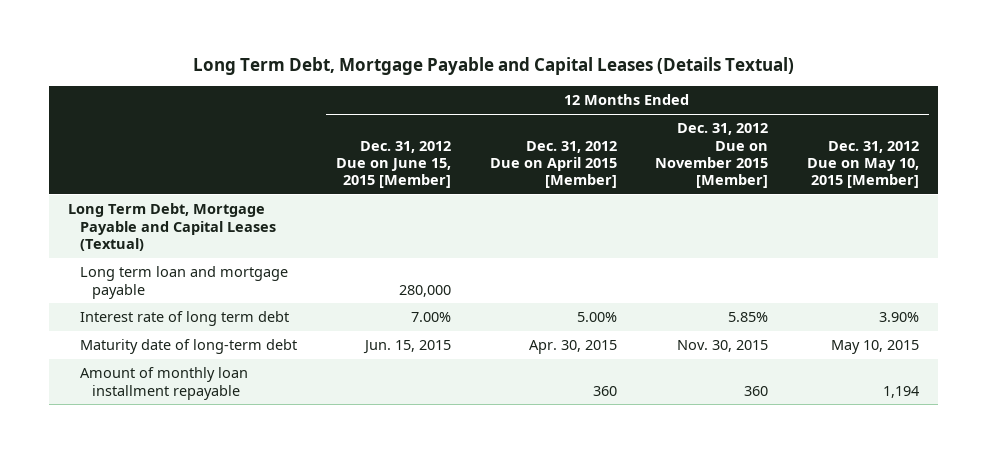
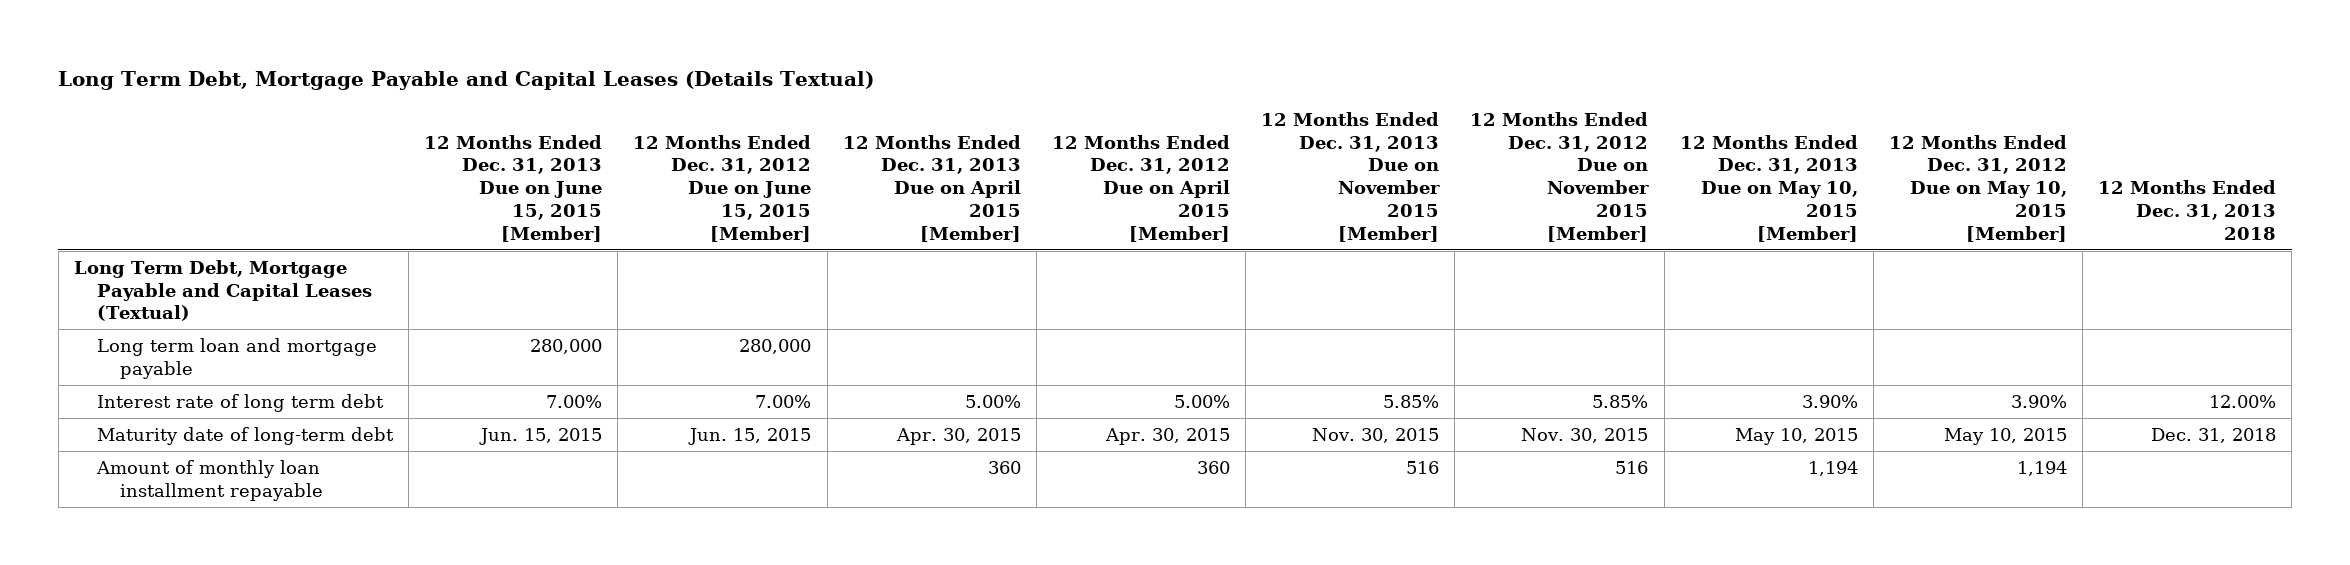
- | 12 Months Ended Dec. 31, 2012 Due on June 15, 2015 [Member] | 12 Months Ended Dec. 31, 2012 Due on April 2015 [Member] | 12 Months Ended Dec. 31, 2012 Due on November 2015 [Member] | 12 Months Ended Dec. 31, 2012 Due on May 10, 2015 [Member]
+ | 12 Months Ended Dec. 31, 2013 Due on June 15, 2015 [Member] | 12 Months Ended Dec. 31, 2012 Due on June 15, 2015 [Member] | 12 Months Ended Dec. 31, 2013 Due on April 2015 [Member] | 12 Months Ended Dec. 31, 2012 Due on April 2015 [Member] | 12 Months Ended Dec. 31, 2013 Due on November 2015 [Member] | 12 Months Ended Dec. 31, 2012 Due on November 2015 [Member] | 12 Months Ended Dec. 31, 2013 Due on May 10, 2015 [Member] | 12 Months Ended Dec. 31, 2012 Due on May 10, 2015 [Member] | 12 Months Ended Dec. 31, 2013 2018
- Amount of monthly loan installment repayable | | 360 | 360 | 1,194
+ Amount of monthly loan installment repayable | | | 360 | 360 | 516 | 516 | 1,194 | 1,194 |

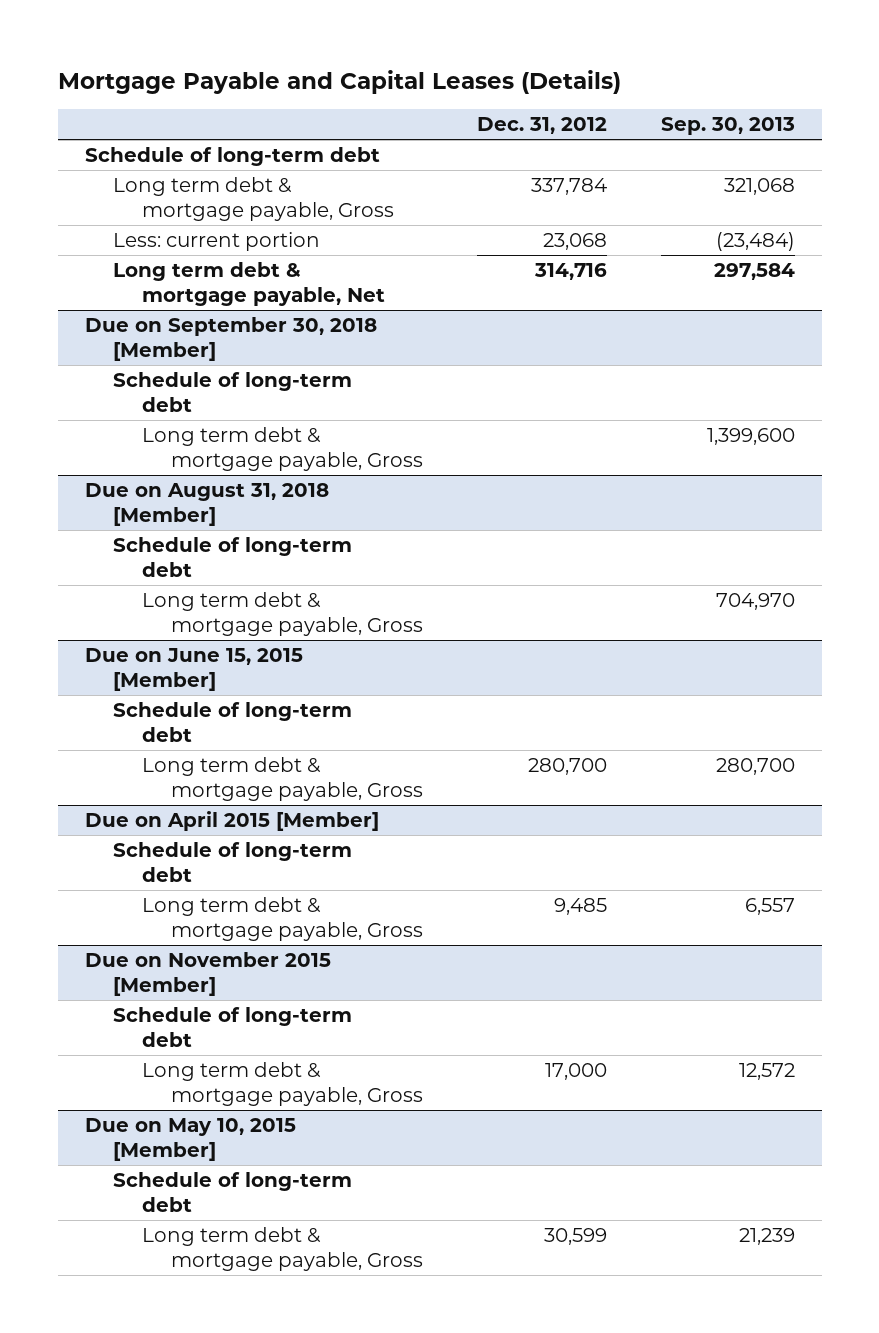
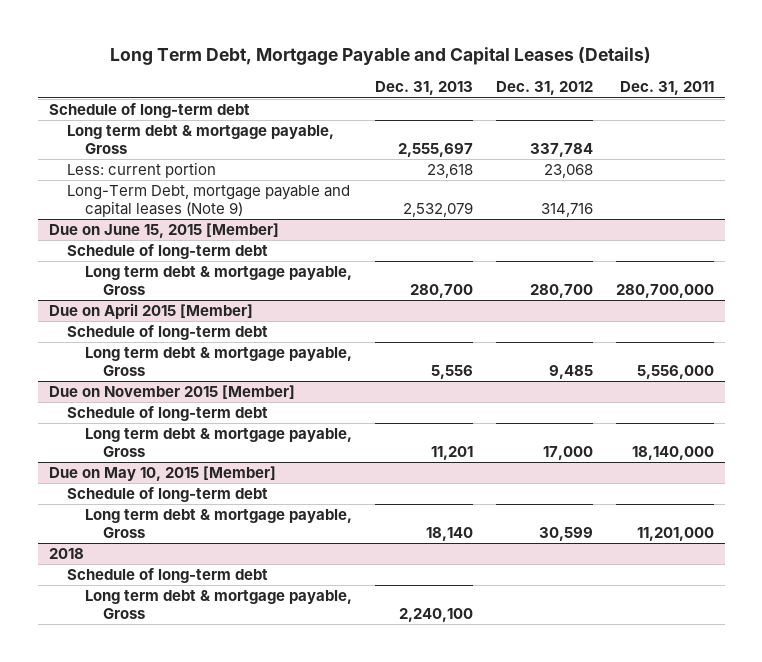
- Mortgage Payable and Capital Leases (Details)
+ Long Term Debt, Mortgage Payable and Capital Leases (Details)
- | Dec. 31, 2012 | Sep. 30, 2013
+ | Dec. 31, 2013 | Dec. 31, 2012 | Dec. 31, 2011
- Long term debt & mortgage payable, Net | 314,716 | 297,584
- Due on September 30, 2018 [Member]
- Schedule of long-term debt
- Long term debt & mortgage payable, Gross | | 1,399,600
- Due on August 31, 2018 [Member]
- Schedule of long-term debt
- Long term debt & mortgage payable, Gross | | 704,970
+ Long-Term Debt, mortgage payable and capital leases (Note 9) | 2,532,079 | 314,716 |
+ 2018
+ Schedule of long-term debt
+ Long term debt & mortgage payable, Gross | 2,240,100 | |

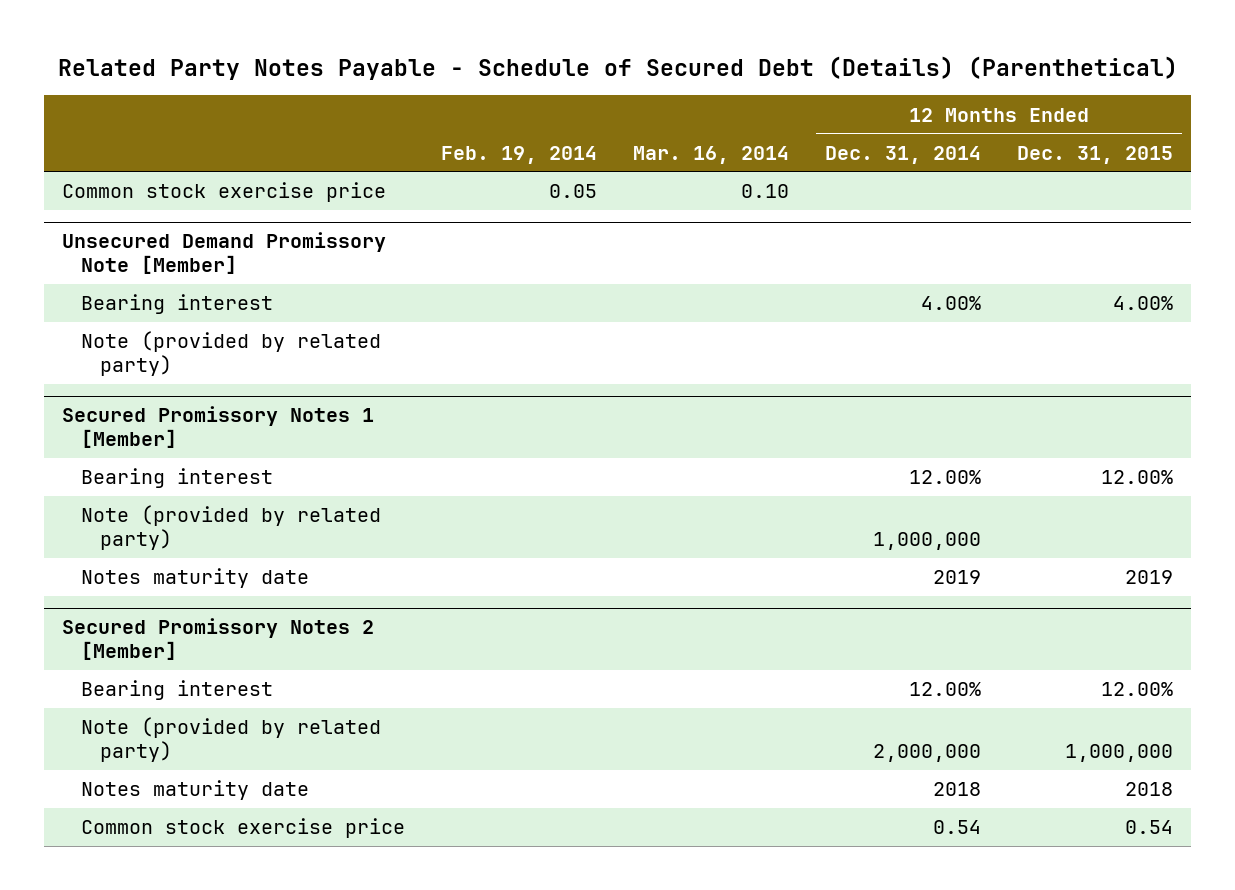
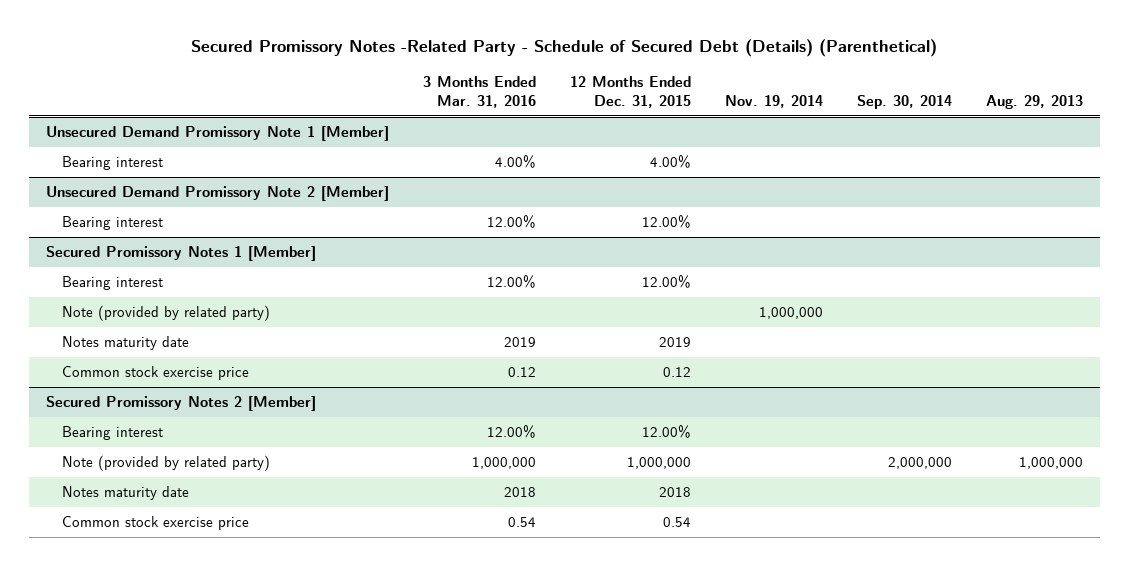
- Related Party Notes Payable - Schedule of Secured Debt (Details) (Parenthetical)
+ Secured Promissory Notes -Related Party - Schedule of Secured Debt (Details) (Parenthetical)
- | Feb. 19, 2014 | Mar. 16, 2014 | 12 Months Ended Dec. 31, 2014 | 12 Months Ended Dec. 31, 2015
+ | 3 Months Ended Mar. 31, 2016 | 12 Months Ended Dec. 31, 2015 | Nov. 19, 2014 | Sep. 30, 2014 | Aug. 29, 2013
- Common stock exercise price | 0.05 | 0.10 | |
- Unsecured Demand Promissory Note [Member]
+ Unsecured Demand Promissory Note 1 [Member]
- Note (provided by related party)
+ Unsecured Demand Promissory Note 2 [Member]
+ Bearing interest | 12.00% | 12.00% | | |
@ Secured Promissory Notes 1 [Member]
+ Common stock exercise price | 0.12 | 0.12 | | |

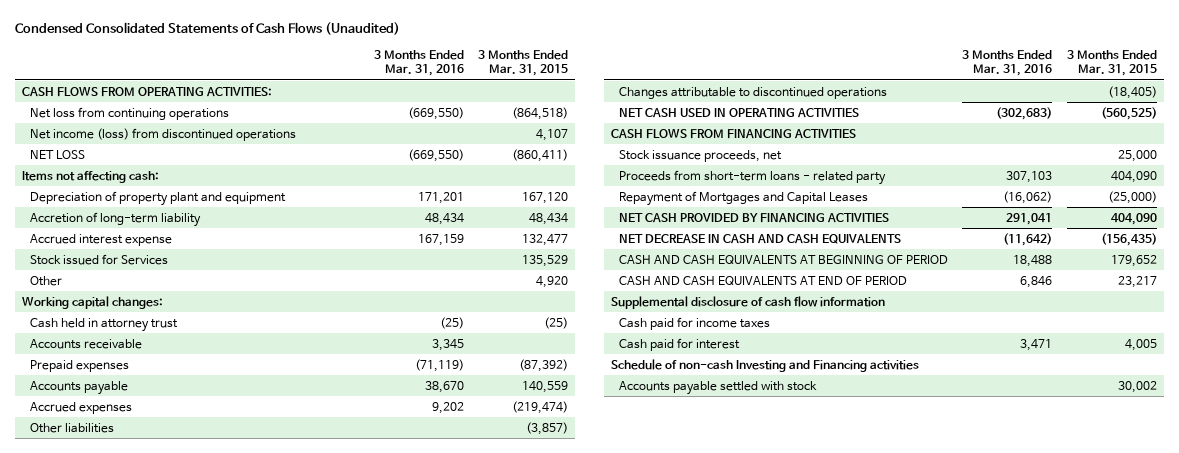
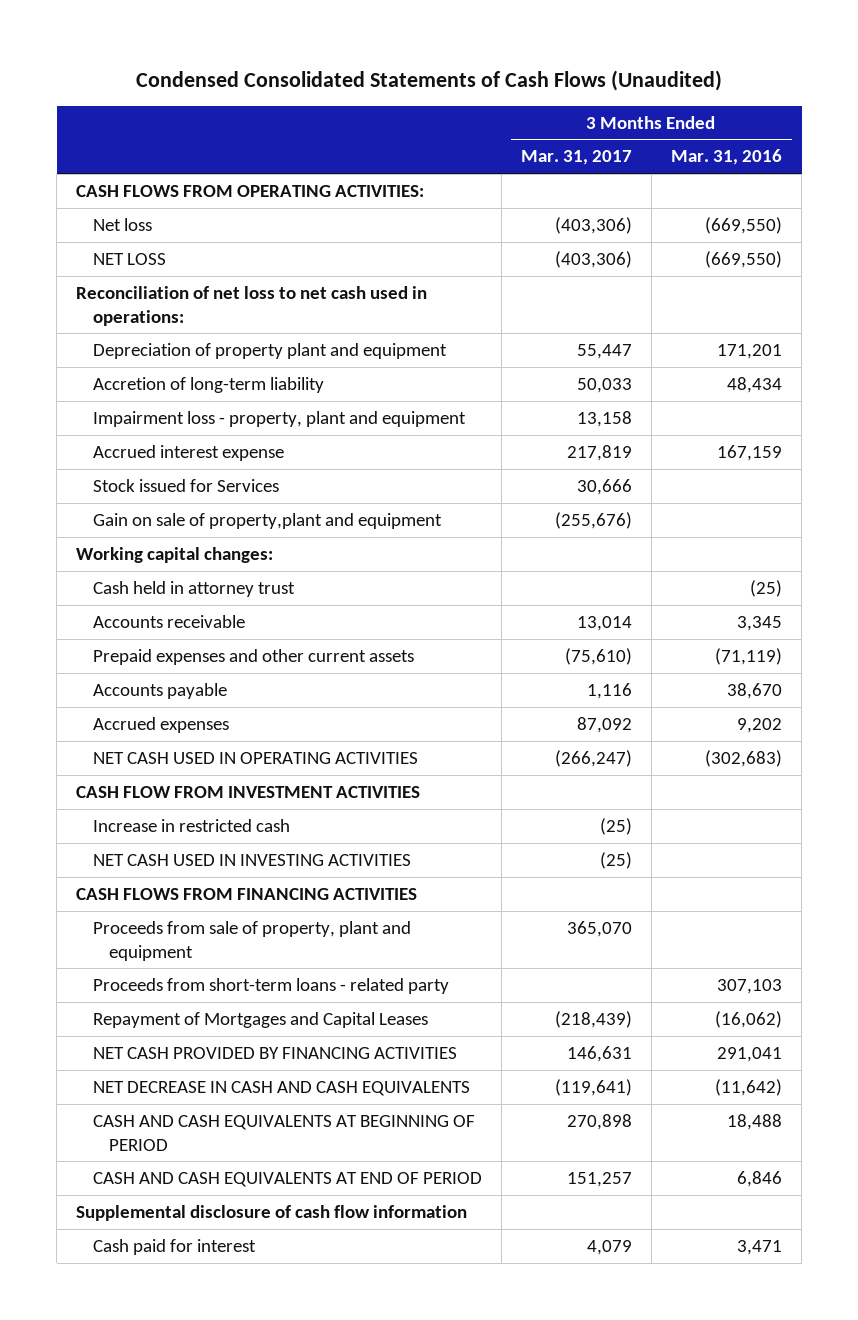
- | 3 Months Ended Mar. 31, 2016 | 3 Months Ended Mar. 31, 2015
+ | 3 Months Ended Mar. 31, 2017 | 3 Months Ended Mar. 31, 2016
- Net loss from continuing operations | (669,550) | (864,518)
- Net income (loss) from discontinued operations | | 4,107
+ Net loss | (403,306) | (669,550)
- Items not affecting cash:
+ Reconciliation of net loss to net cash used in operations:
+ Impairment loss - property, plant and equipment | 13,158 |
- Other | | 4,920
+ Gain on sale of property,plant and equipment | (255,676) |
- Prepaid expenses | (71,119) | (87,392)
+ Prepaid expenses and other current assets | (75,610) | (71,119)
- Other liabilities | | (3,857)
- Changes attributable to discontinued operations | | (18,405)
+ CASH FLOW FROM INVESTMENT ACTIVITIES
+ Increase in restricted cash | (25) |
+ NET CASH USED IN INVESTING ACTIVITIES | (25) |
- Stock issuance proceeds, net | | 25,000
+ Proceeds from sale of property, plant and equipment | 365,070 |
- Cash paid for income taxes
- Schedule of non-cash Investing and Financing activities
- Accounts payable settled with stock | | 30,002

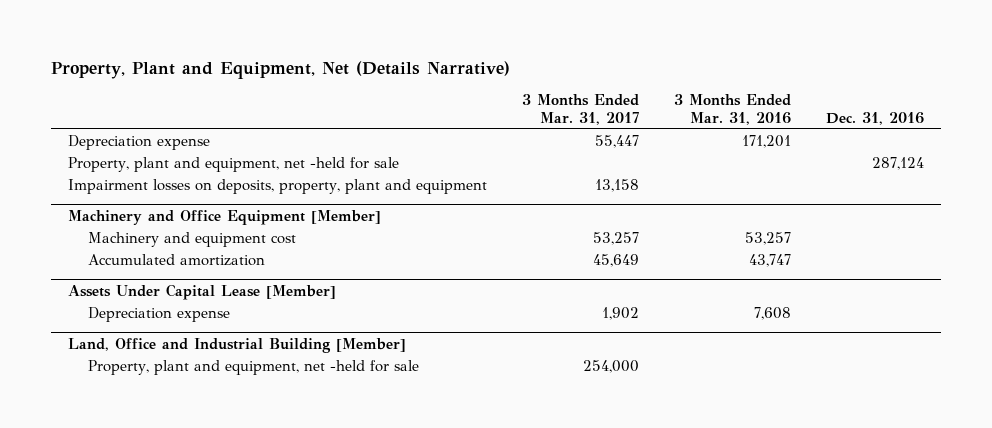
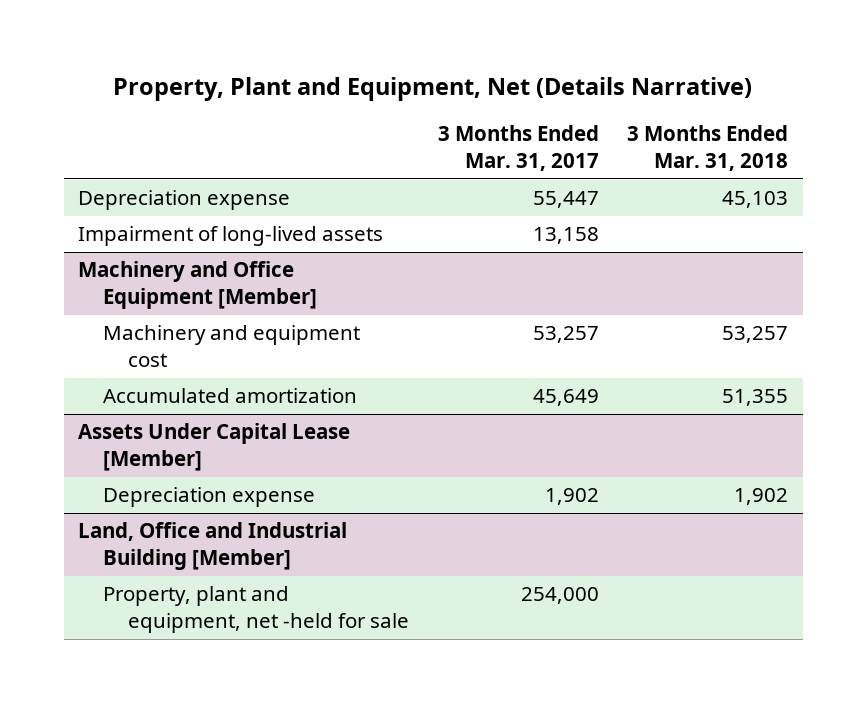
- | 3 Months Ended Mar. 31, 2017 | 3 Months Ended Mar. 31, 2016 | Dec. 31, 2016
+ | 3 Months Ended Mar. 31, 2017 | 3 Months Ended Mar. 31, 2018
- Property, plant and equipment, net -held for sale | | | 287,124
- Impairment losses on deposits, property, plant and equipment | 13,158 | |
+ Impairment of long-lived assets | 13,158 |

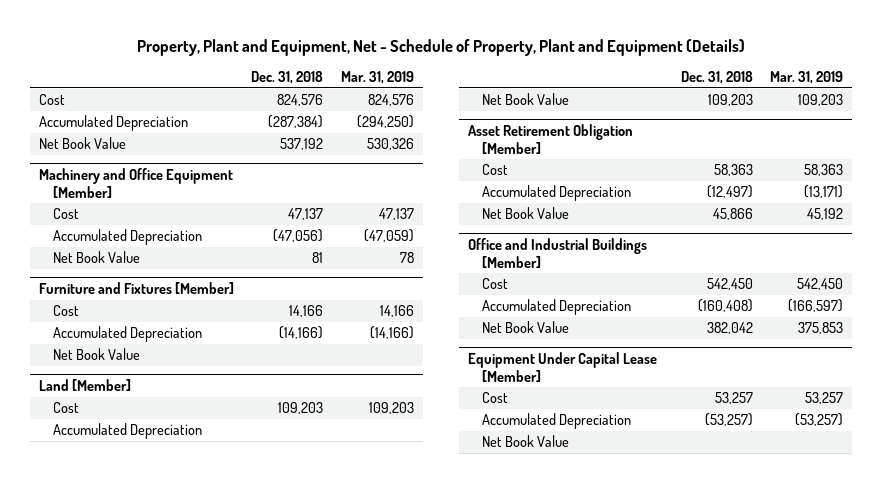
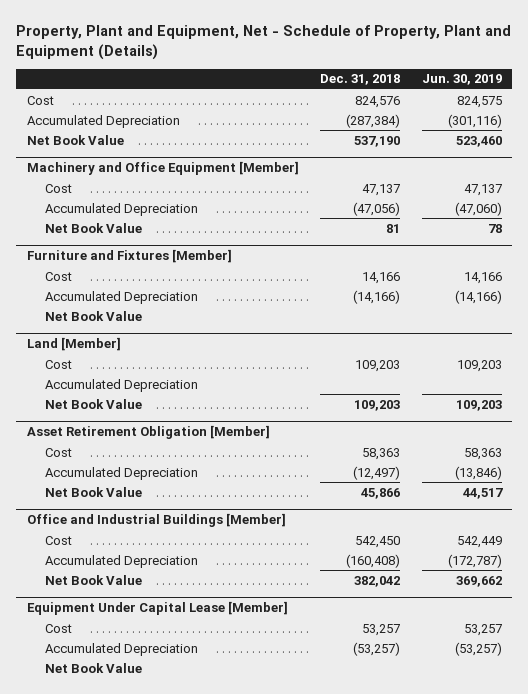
- | Dec. 31, 2018 | Mar. 31, 2019
+ | Dec. 31, 2018 | Jun. 30, 2019
- Net Book Value | 537,192 | 530,326
+ Net Book Value | 537,190 | 523,460

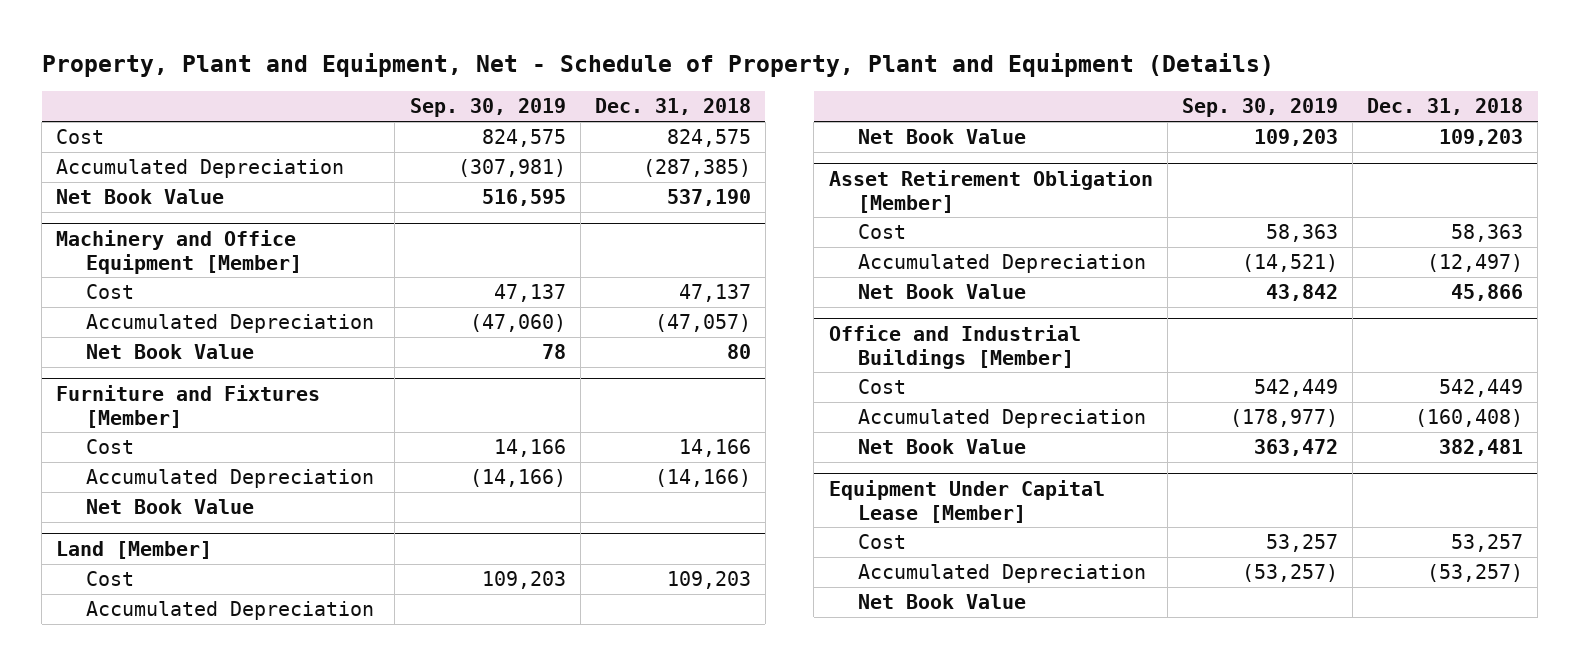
- | Dec. 31, 2018 | Jun. 30, 2019
+ | Sep. 30, 2019 | Dec. 31, 2018
- Cost | 824,576 | 824,575
- Accumulated Depreciation | (287,384) | (301,116)
+ Cost | 824,575 | 824,575
+ Accumulated Depreciation | (307,981) | (287,385)
@ Machinery and Office Equipment [Member]
- Accumulated Depreciation | (47,056) | (47,060)
- Net Book Value | 81 | 78
+ Accumulated Depreciation | (47,060) | (47,057)
+ Net Book Value | 78 | 80
@ Office and Industrial Buildings [Member]
- Cost | 542,450 | 542,449
+ Cost | 542,449 | 542,449
- Net Book Value | 382,042 | 369,662
+ Net Book Value | 363,472 | 382,481

